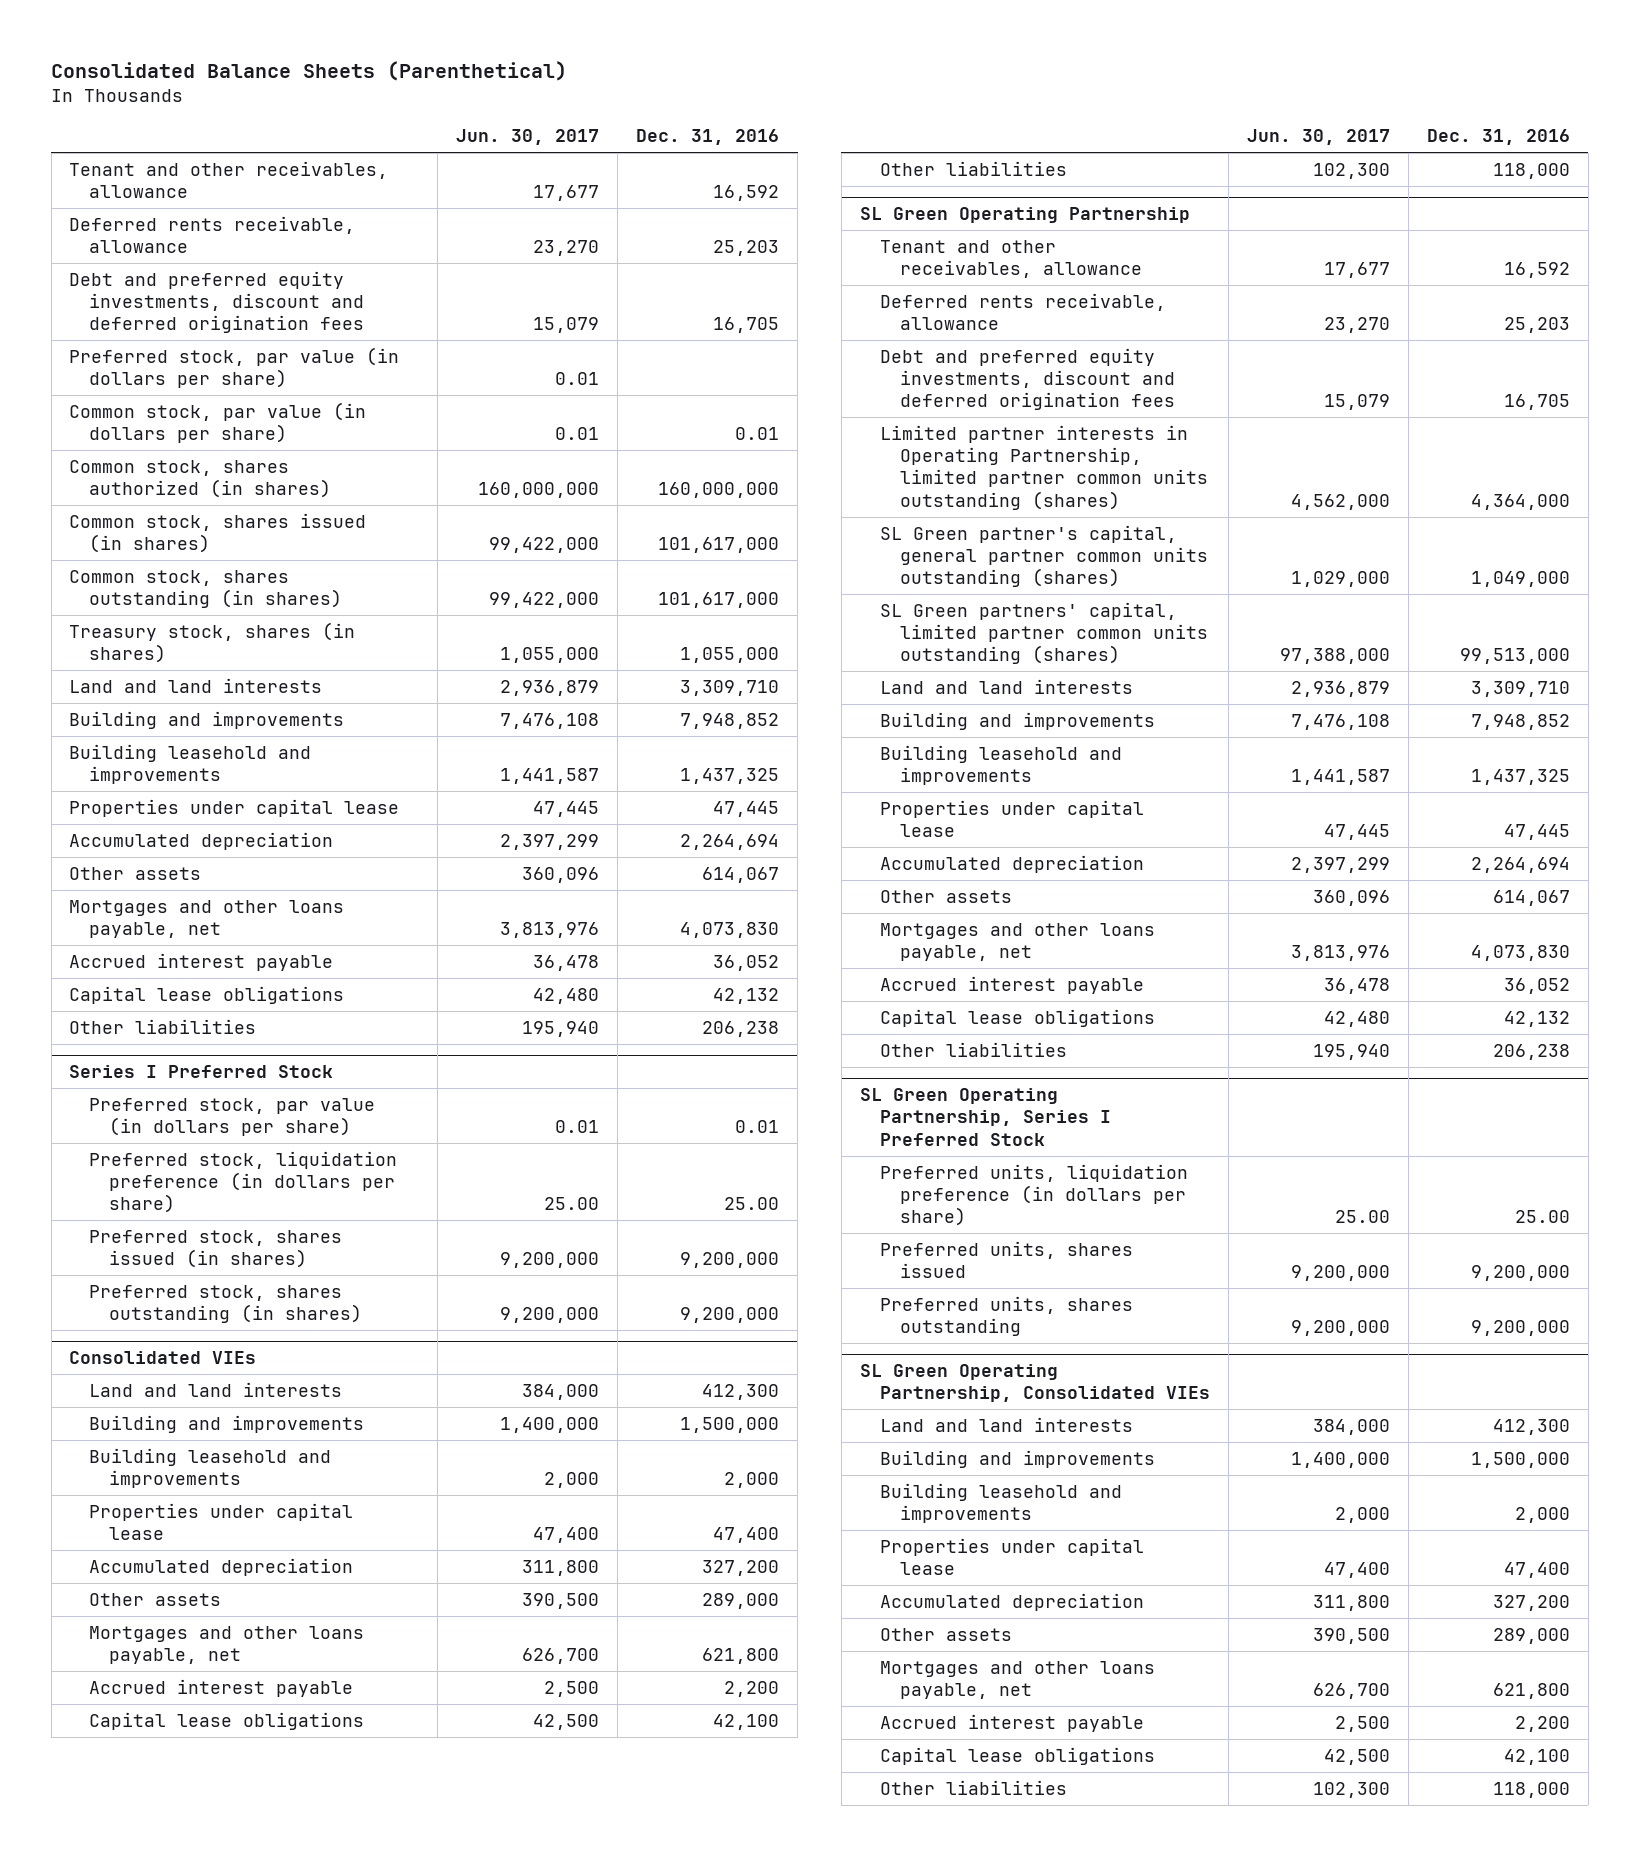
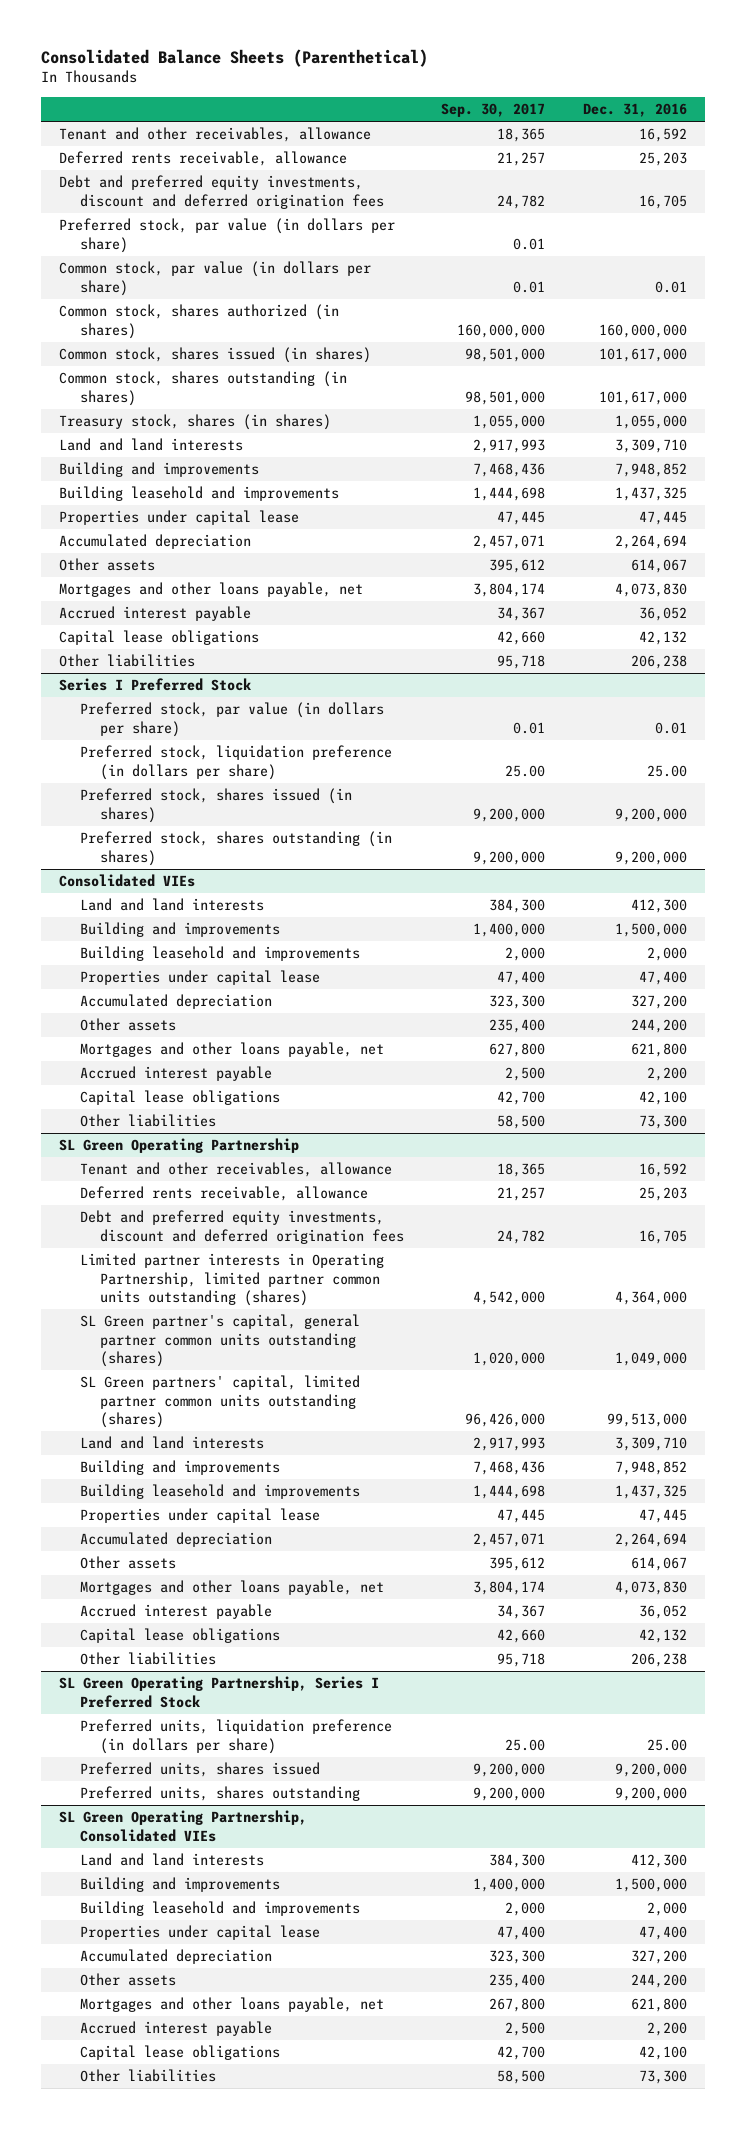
- | Jun. 30, 2017 | Dec. 31, 2016
+ | Sep. 30, 2017 | Dec. 31, 2016
@ Consolidated VIEs
- Other assets | 390,500 | 289,000
+ Other assets | 235,400 | 244,200
- Other liabilities | 102,300 | 118,000
+ Other liabilities | 58,500 | 73,300
@ SL Green Operating Partnership, Consolidated VIEs
- Other assets | 390,500 | 289,000
+ Other assets | 235,400 | 244,200
- Other liabilities | 102,300 | 118,000
+ Other liabilities | 58,500 | 73,300

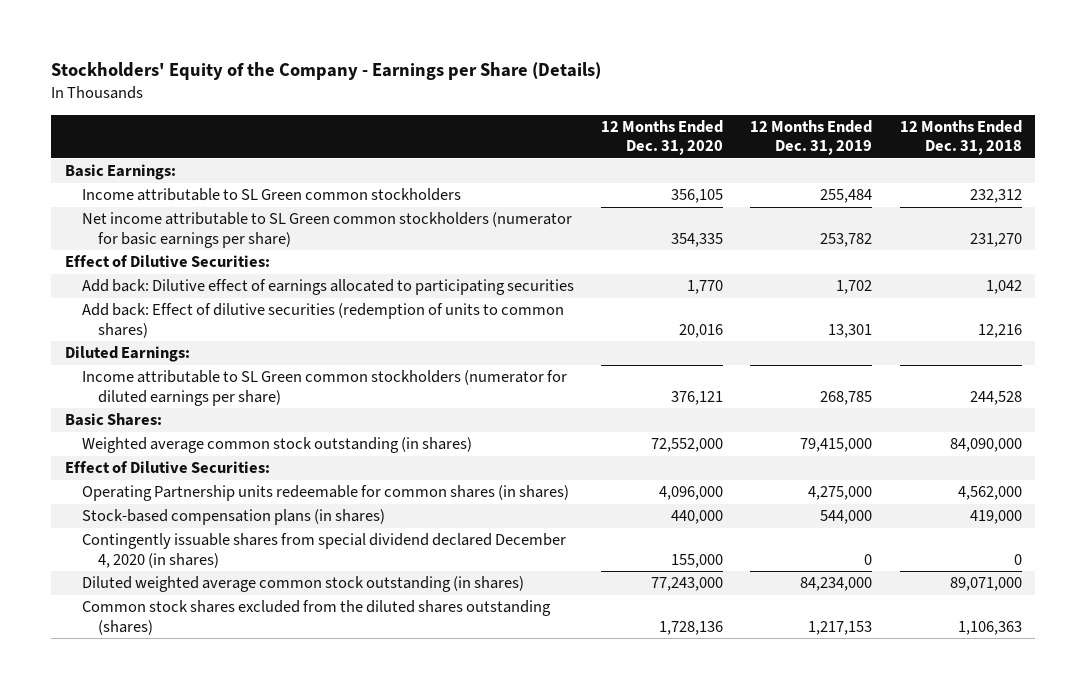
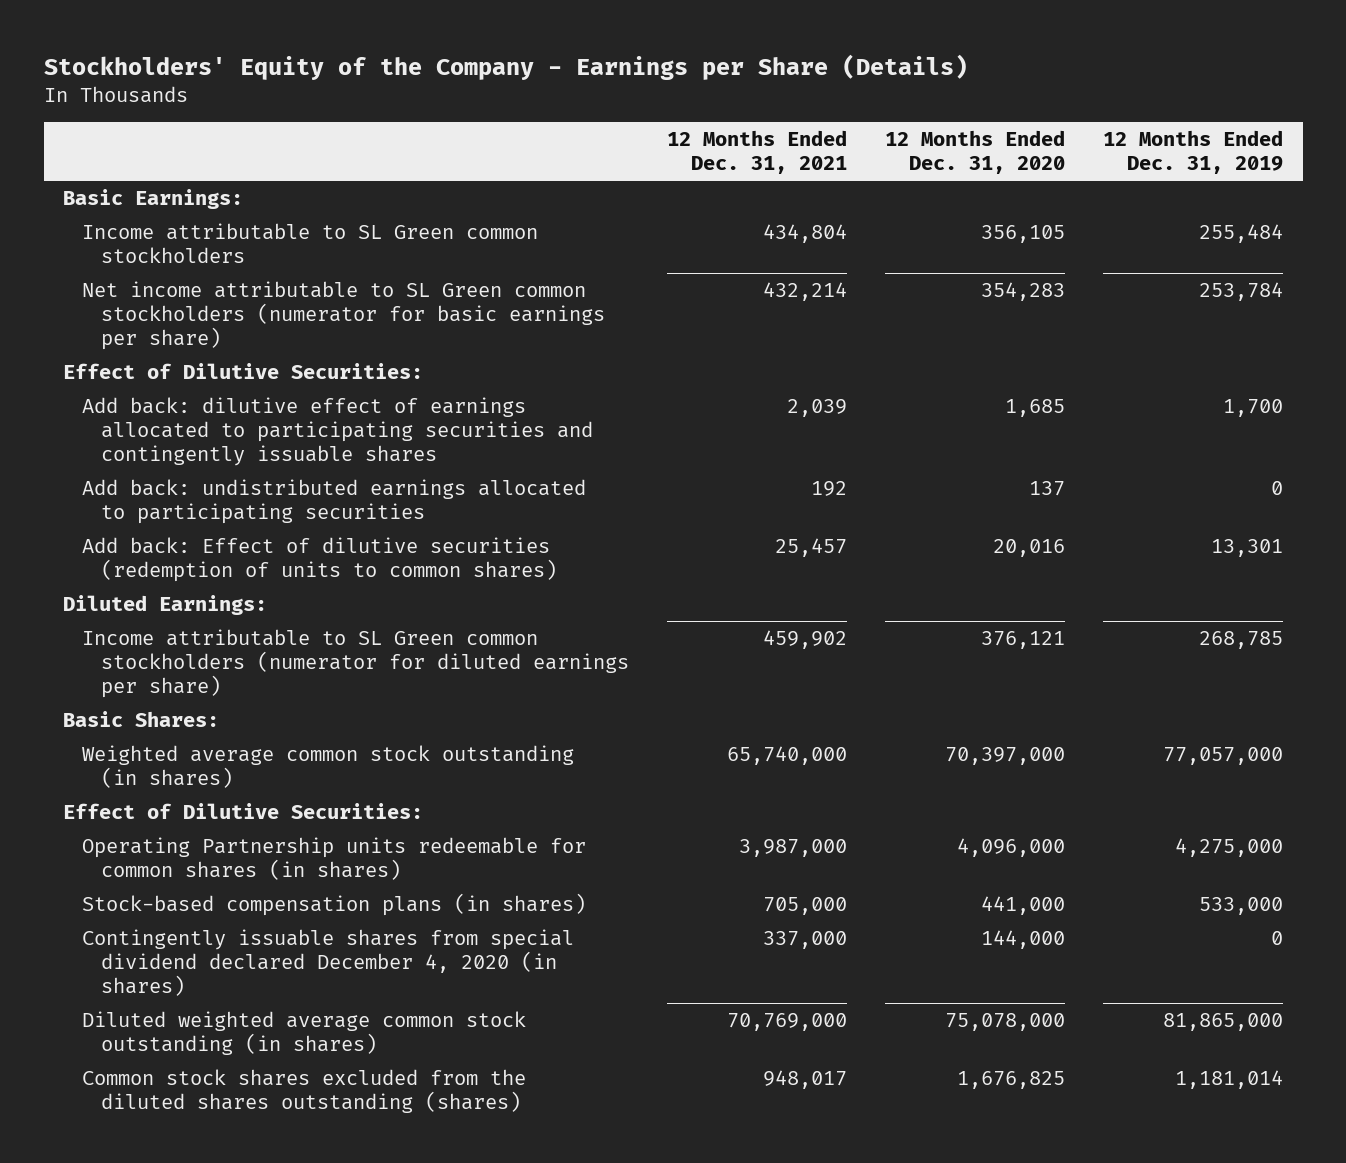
- | 12 Months Ended Dec. 31, 2020 | 12 Months Ended Dec. 31, 2019 | 12 Months Ended Dec. 31, 2018
+ | 12 Months Ended Dec. 31, 2021 | 12 Months Ended Dec. 31, 2020 | 12 Months Ended Dec. 31, 2019
- Net income attributable to SL Green common stockholders (numerator for basic earnings per share) | 354,335 | 253,782 | 231,270
+ Net income attributable to SL Green common stockholders (numerator for basic earnings per share) | 432,214 | 354,283 | 253,784
- Add back: Dilutive effect of earnings allocated to participating securities | 1,770 | 1,702 | 1,042
+ Add back: dilutive effect of earnings allocated to participating securities and contingently issuable shares | 2,039 | 1,685 | 1,700
+ Add back: undistributed earnings allocated to participating securities | 192 | 137 | 0
- Weighted average common stock outstanding (in shares) | 72,552,000 | 79,415,000 | 84,090,000
+ Weighted average common stock outstanding (in shares) | 65,740,000 | 70,397,000 | 77,057,000
- Stock-based compensation plans (in shares) | 440,000 | 544,000 | 419,000
- Contingently issuable shares from special dividend declared December 4, 2020 (in shares) | 155,000 | 0 | 0
- Diluted weighted average common stock outstanding (in shares) | 77,243,000 | 84,234,000 | 89,071,000
- Common stock shares excluded from the diluted shares outstanding (shares) | 1,728,136 | 1,217,153 | 1,106,363
+ Stock-based compensation plans (in shares) | 705,000 | 441,000 | 533,000
+ Contingently issuable shares from special dividend declared December 4, 2020 (in shares) | 337,000 | 144,000 | 0
+ Diluted weighted average common stock outstanding (in shares) | 70,769,000 | 75,078,000 | 81,865,000
+ Common stock shares excluded from the diluted shares outstanding (shares) | 948,017 | 1,676,825 | 1,181,014

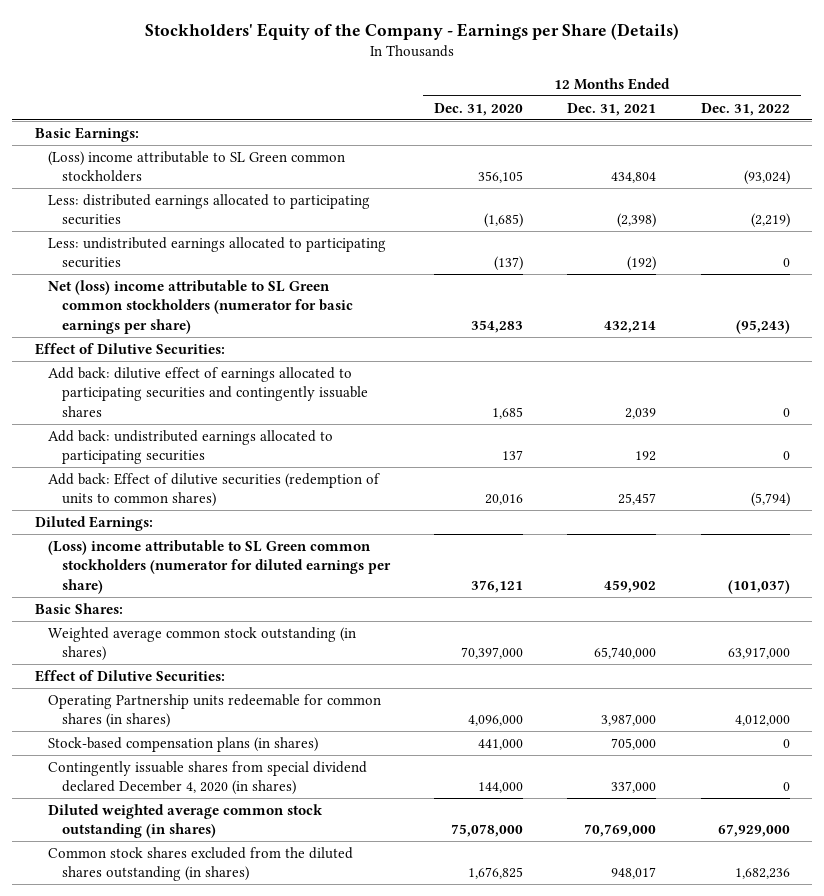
- | 12 Months Ended Dec. 31, 2021 | 12 Months Ended Dec. 31, 2020 | 12 Months Ended Dec. 31, 2019
+ | 12 Months Ended Dec. 31, 2020 | 12 Months Ended Dec. 31, 2021 | 12 Months Ended Dec. 31, 2022
- Income attributable to SL Green common stockholders | 434,804 | 356,105 | 255,484
- Net income attributable to SL Green common stockholders (numerator for basic earnings per share) | 432,214 | 354,283 | 253,784
+ (Loss) income attributable to SL Green common stockholders | 356,105 | 434,804 | (93,024)
+ Less: distributed earnings allocated to participating securities | (1,685) | (2,398) | (2,219)
+ Less: undistributed earnings allocated to participating securities | (137) | (192) | 0
+ Net (loss) income attributable to SL Green common stockholders (numerator for basic earnings per share) | 354,283 | 432,214 | (95,243)
- Income attributable to SL Green common stockholders (numerator for diluted earnings per share) | 459,902 | 376,121 | 268,785
+ (Loss) income attributable to SL Green common stockholders (numerator for diluted earnings per share) | 376,121 | 459,902 | (101,037)
- Common stock shares excluded from the diluted shares outstanding (shares) | 948,017 | 1,676,825 | 1,181,014
+ Common stock shares excluded from the diluted shares outstanding (in shares) | 1,676,825 | 948,017 | 1,682,236

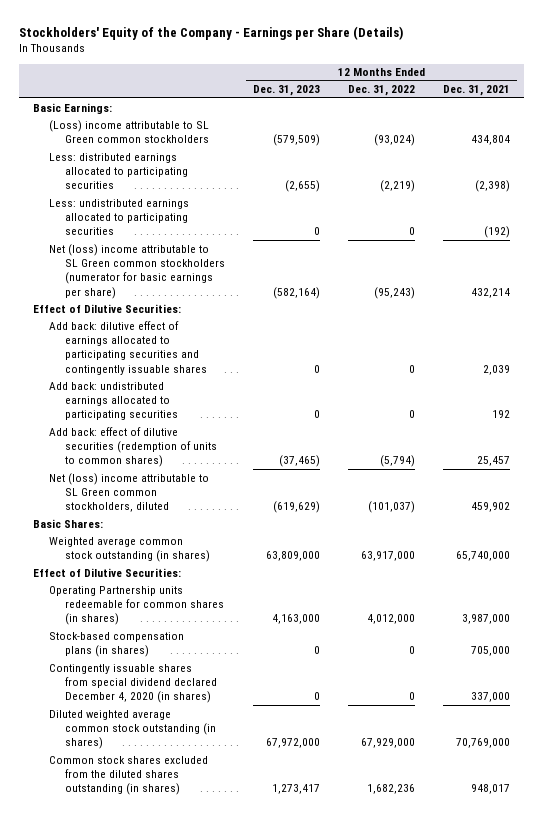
- | 12 Months Ended Dec. 31, 2020 | 12 Months Ended Dec. 31, 2021 | 12 Months Ended Dec. 31, 2022
+ | 12 Months Ended Dec. 31, 2023 | 12 Months Ended Dec. 31, 2022 | 12 Months Ended Dec. 31, 2021
- Add back: Effect of dilutive securities (redemption of units to common shares) | 20,016 | 25,457 | (5,794)
- Diluted Earnings:
- (Loss) income attributable to SL Green common stockholders (numerator for diluted earnings per share) | 376,121 | 459,902 | (101,037)
+ Add back: effect of dilutive securities (redemption of units to common shares) | (37,465) | (5,794) | 25,457
+ Net (loss) income attributable to SL Green common stockholders, diluted | (619,629) | (101,037) | 459,902

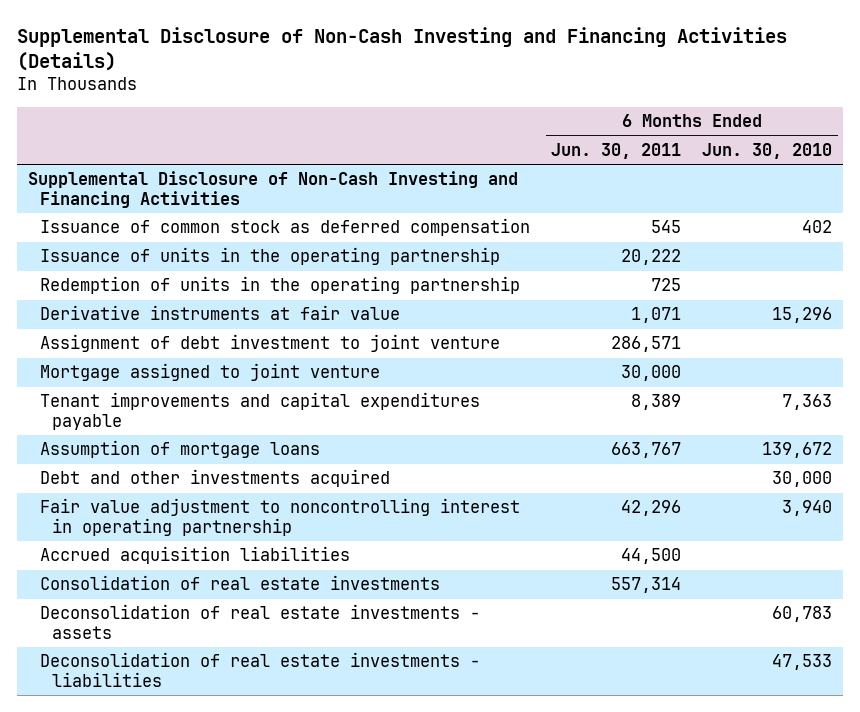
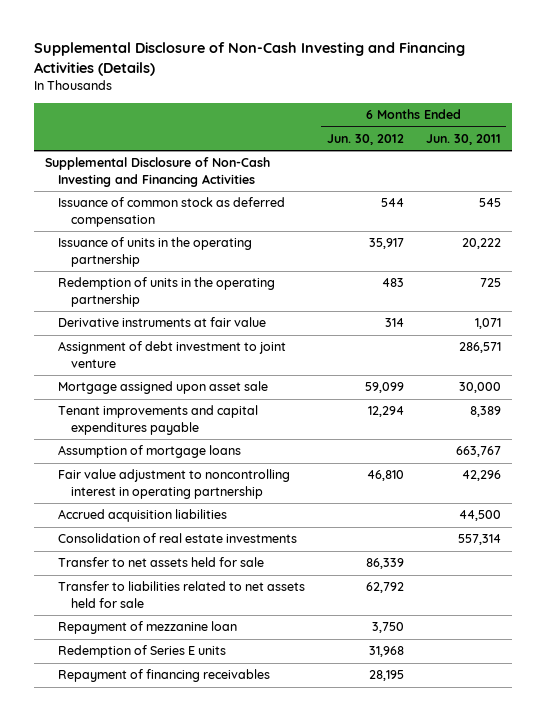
- | 6 Months Ended Jun. 30, 2011 | 6 Months Ended Jun. 30, 2010
+ | 6 Months Ended Jun. 30, 2012 | 6 Months Ended Jun. 30, 2011
- Mortgage assigned to joint venture | 30,000 |
+ Mortgage assigned upon asset sale | 59,099 | 30,000
- Debt and other investments acquired | | 30,000
- Deconsolidation of real estate investments - assets | | 60,783
- Deconsolidation of real estate investments - liabilities | | 47,533
+ Transfer to net assets held for sale | 86,339 |
+ Transfer to liabilities related to net assets held for sale | 62,792 |
+ Repayment of mezzanine loan | 3,750 |
+ Redemption of Series E units | 31,968 |
+ Repayment of financing receivables | 28,195 |

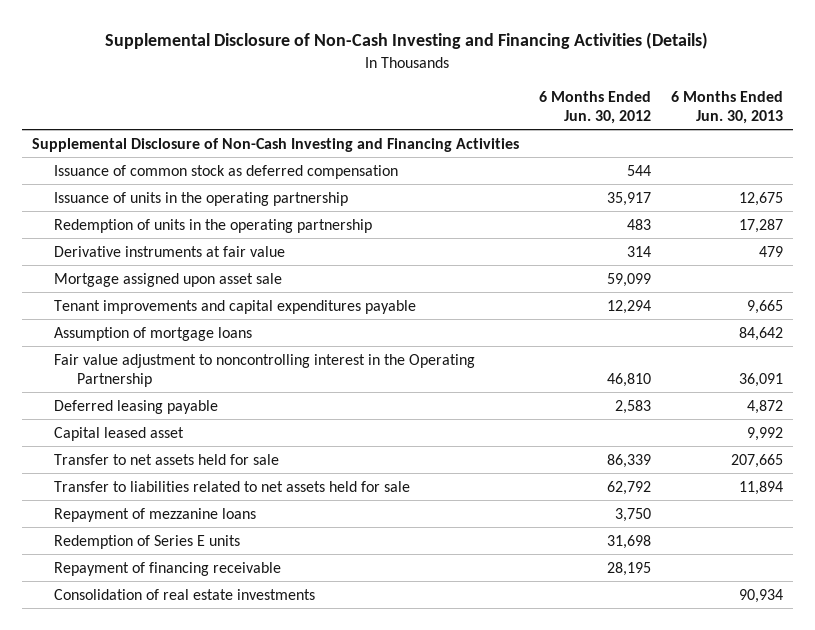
- | 6 Months Ended Jun. 30, 2012 | 6 Months Ended Jun. 30, 2011
+ | 6 Months Ended Jun. 30, 2012 | 6 Months Ended Jun. 30, 2013
- Assignment of debt investment to joint venture | | 286,571
- Fair value adjustment to noncontrolling interest in operating partnership | 46,810 | 42,296
- Accrued acquisition liabilities | | 44,500
+ Fair value adjustment to noncontrolling interest in the Operating Partnership | 46,810 | 36,091
+ Deferred leasing payable | 2,583 | 4,872
+ Capital leased asset | | 9,992
- Repayment of mezzanine loan | 3,750 |
- Redemption of Series E units | 31,968 |
- Repayment of financing receivables | 28,195 |
+ Repayment of mezzanine loans | 3,750 |
+ Redemption of Series E units | 31,698 |
+ Repayment of financing receivable | 28,195 |
moved down: Consolidation of real estate investments | | 90,934

